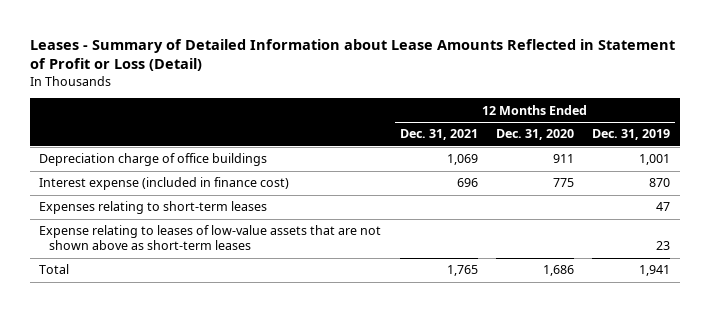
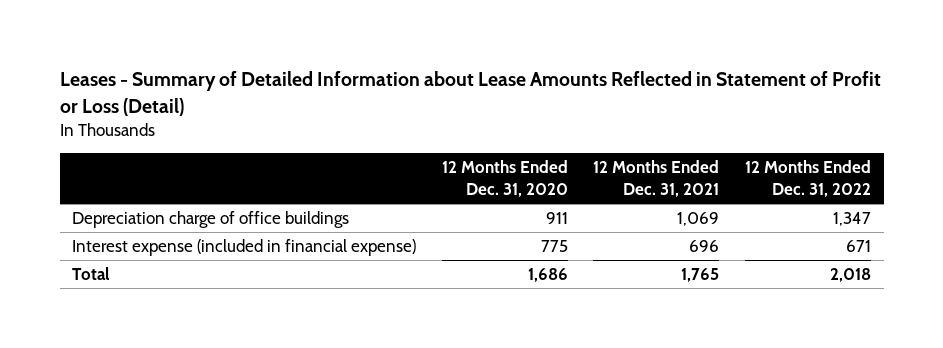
- | 12 Months Ended Dec. 31, 2021 | 12 Months Ended Dec. 31, 2020 | 12 Months Ended Dec. 31, 2019
+ | 12 Months Ended Dec. 31, 2020 | 12 Months Ended Dec. 31, 2021 | 12 Months Ended Dec. 31, 2022
- Interest expense (included in finance cost) | 696 | 775 | 870
- Expenses relating to short-term leases | | | 47
- Expense relating to leases of low-value assets that are not shown above as short-term leases | | | 23
+ Interest expense (included in financial expense) | 775 | 696 | 671

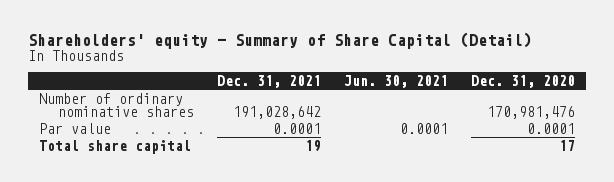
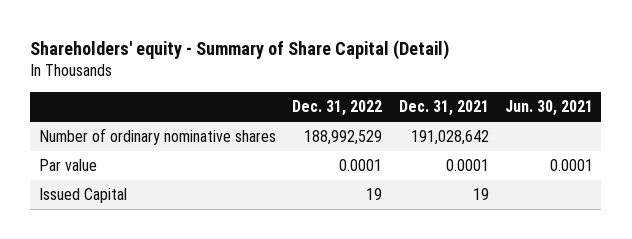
- | Dec. 31, 2021 | Jun. 30, 2021 | Dec. 31, 2020
+ | Dec. 31, 2022 | Dec. 31, 2021 | Jun. 30, 2021
- Total share capital | 19 | | 17
+ Issued Capital | 19 | 19 |

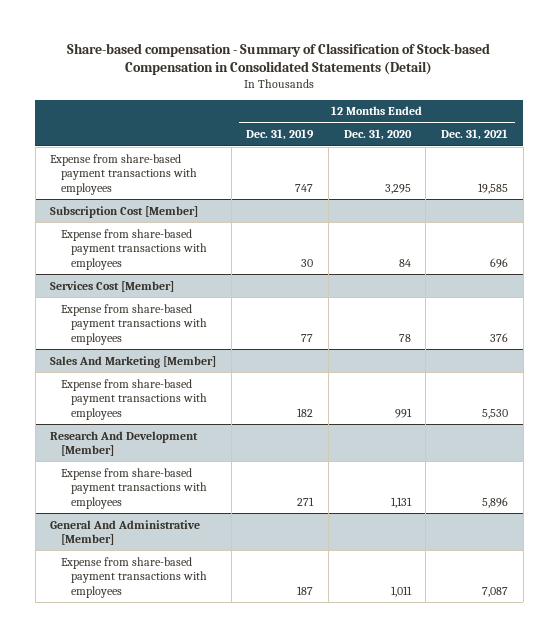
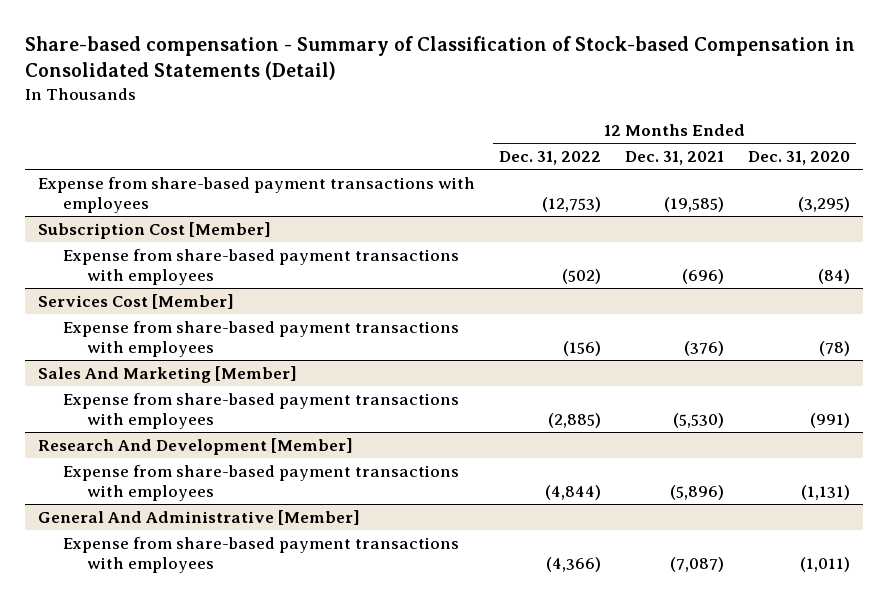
- | 12 Months Ended Dec. 31, 2019 | 12 Months Ended Dec. 31, 2020 | 12 Months Ended Dec. 31, 2021
+ | 12 Months Ended Dec. 31, 2022 | 12 Months Ended Dec. 31, 2021 | 12 Months Ended Dec. 31, 2020
- Expense from share-based payment transactions with employees | 747 | 3,295 | 19,585
+ Expense from share-based payment transactions with employees | (12,753) | (19,585) | (3,295)
@ Subscription Cost [Member]
- Expense from share-based payment transactions with employees | 30 | 84 | 696
+ Expense from share-based payment transactions with employees | (502) | (696) | (84)
@ Services Cost [Member]
- Expense from share-based payment transactions with employees | 77 | 78 | 376
+ Expense from share-based payment transactions with employees | (156) | (376) | (78)
@ Sales And Marketing [Member]
- Expense from share-based payment transactions with employees | 182 | 991 | 5,530
+ Expense from share-based payment transactions with employees | (2,885) | (5,530) | (991)
@ Research And Development [Member]
- Expense from share-based payment transactions with employees | 271 | 1,131 | 5,896
+ Expense from share-based payment transactions with employees | (4,844) | (5,896) | (1,131)
@ General And Administrative [Member]
- Expense from share-based payment transactions with employees | 187 | 1,011 | 7,087
+ Expense from share-based payment transactions with employees | (4,366) | (7,087) | (1,011)

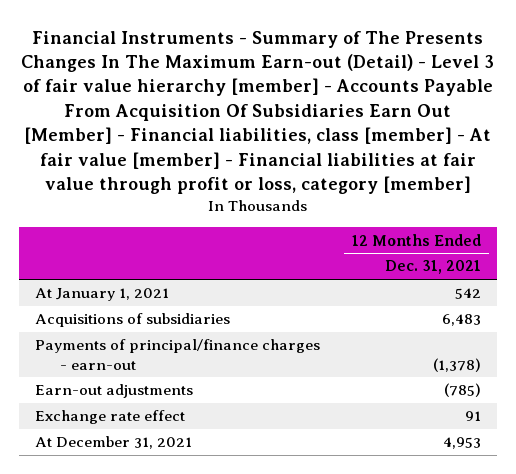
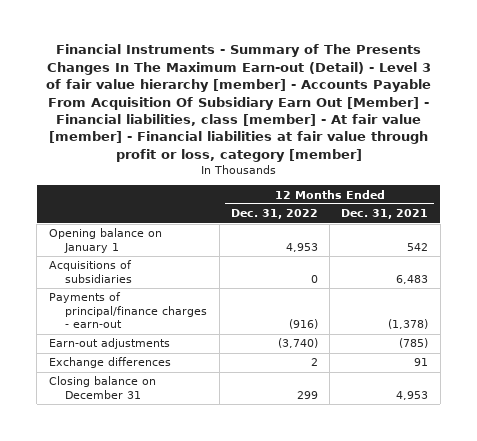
- Financial Instruments - Summary of The Presents Changes In The Maximum Earn-out (Detail) - Level 3 of fair value hierarchy [member] - Accounts Payable From Acquisition Of Subsidiaries Earn Out [Member] - Financial liabilities, class [member] - At fair value [member] - Financial liabilities at fair value through profit or loss, category [member]
+ Financial Instruments - Summary of The Presents Changes In The Maximum Earn-out (Detail) - Level 3 of fair value hierarchy [member] - Accounts Payable From Acquisition Of Subsidiary Earn Out [Member] - Financial liabilities, class [member] - At fair value [member] - Financial liabilities at fair value through profit or loss, category [member]
- | 12 Months Ended Dec. 31, 2021
+ | 12 Months Ended Dec. 31, 2022 | 12 Months Ended Dec. 31, 2021
- At January 1, 2021 | 542
+ Opening balance on January 1 | 4,953 | 542
- Exchange rate effect | 91
- At December 31, 2021 | 4,953
+ Exchange differences | 2 | 91
+ Closing balance on December 31 | 299 | 4,953

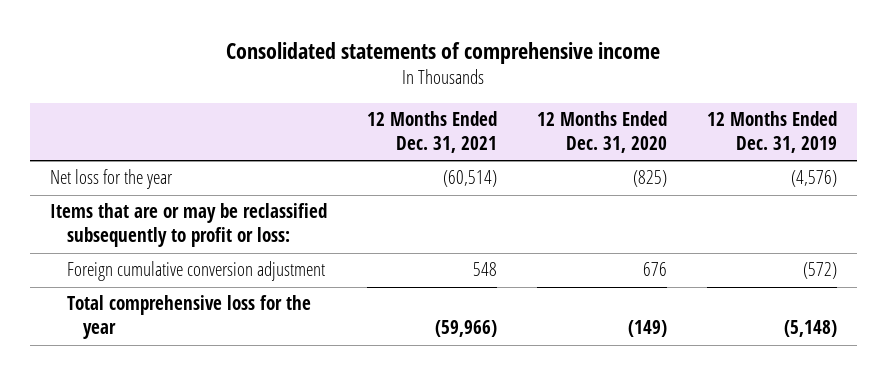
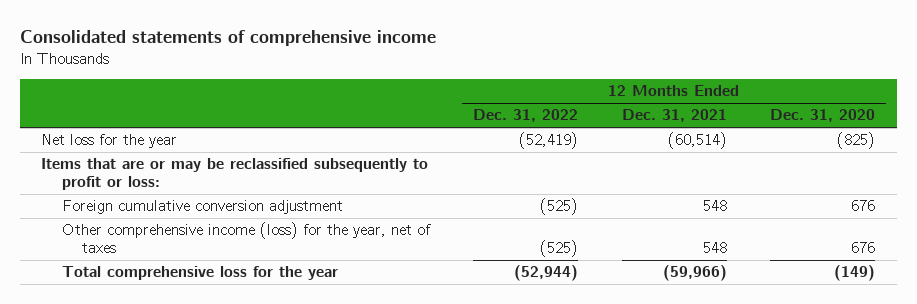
- | 12 Months Ended Dec. 31, 2021 | 12 Months Ended Dec. 31, 2020 | 12 Months Ended Dec. 31, 2019
+ | 12 Months Ended Dec. 31, 2022 | 12 Months Ended Dec. 31, 2021 | 12 Months Ended Dec. 31, 2020
+ Other comprehensive income (loss) for the year, net of taxes | (525) | 548 | 676

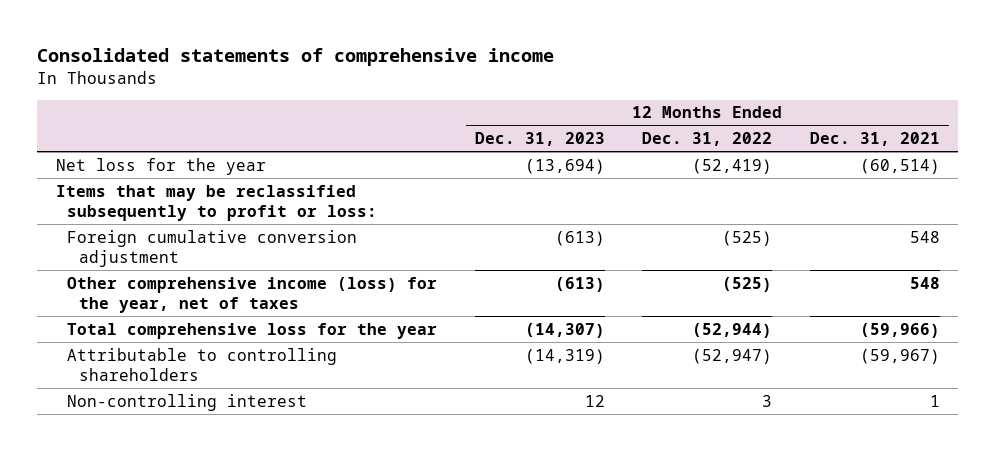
- | 12 Months Ended Dec. 31, 2022 | 12 Months Ended Dec. 31, 2021 | 12 Months Ended Dec. 31, 2020
+ | 12 Months Ended Dec. 31, 2023 | 12 Months Ended Dec. 31, 2022 | 12 Months Ended Dec. 31, 2021
- Items that are or may be reclassified subsequently to profit or loss:
+ Items that may be reclassified subsequently to profit or loss:
+ Attributable to controlling shareholders | (14,319) | (52,947) | (59,967)
+ Non-controlling interest | 12 | 3 | 1

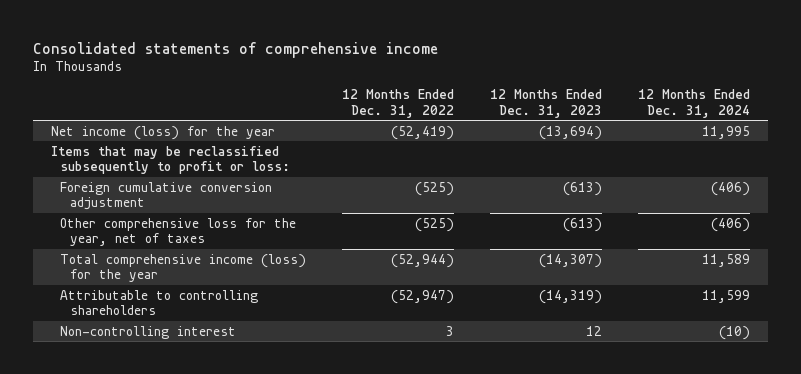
- | 12 Months Ended Dec. 31, 2023 | 12 Months Ended Dec. 31, 2022 | 12 Months Ended Dec. 31, 2021
+ | 12 Months Ended Dec. 31, 2022 | 12 Months Ended Dec. 31, 2023 | 12 Months Ended Dec. 31, 2024
- Net loss for the year | (13,694) | (52,419) | (60,514)
+ Net income (loss) for the year | (52,419) | (13,694) | 11,995
- Other comprehensive income (loss) for the year, net of taxes | (613) | (525) | 548
- Total comprehensive loss for the year | (14,307) | (52,944) | (59,966)
+ Other comprehensive loss for the year, net of taxes | (525) | (613) | (406)
+ Total comprehensive income (loss) for the year | (52,944) | (14,307) | 11,589

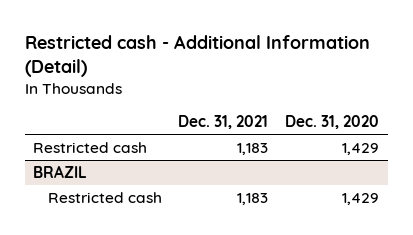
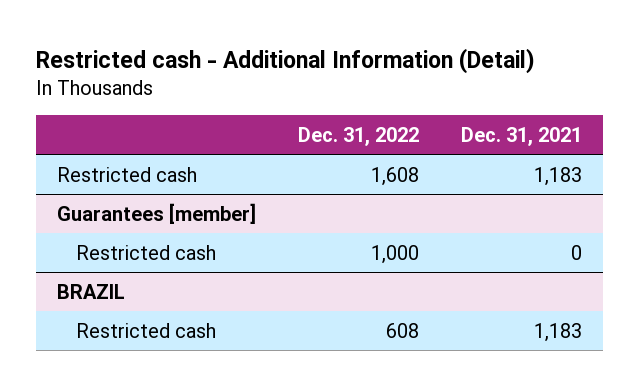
- | Dec. 31, 2021 | Dec. 31, 2020
+ | Dec. 31, 2022 | Dec. 31, 2021
+ Guarantees [member]
+ Restricted cash | 1,000 | 0

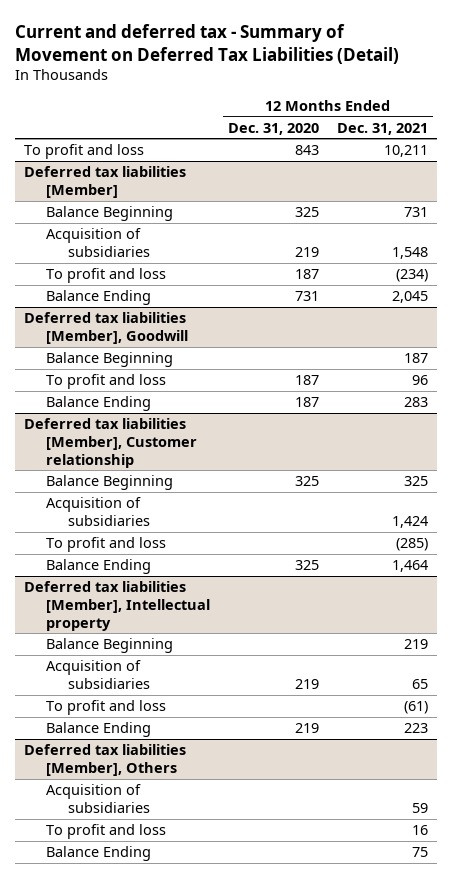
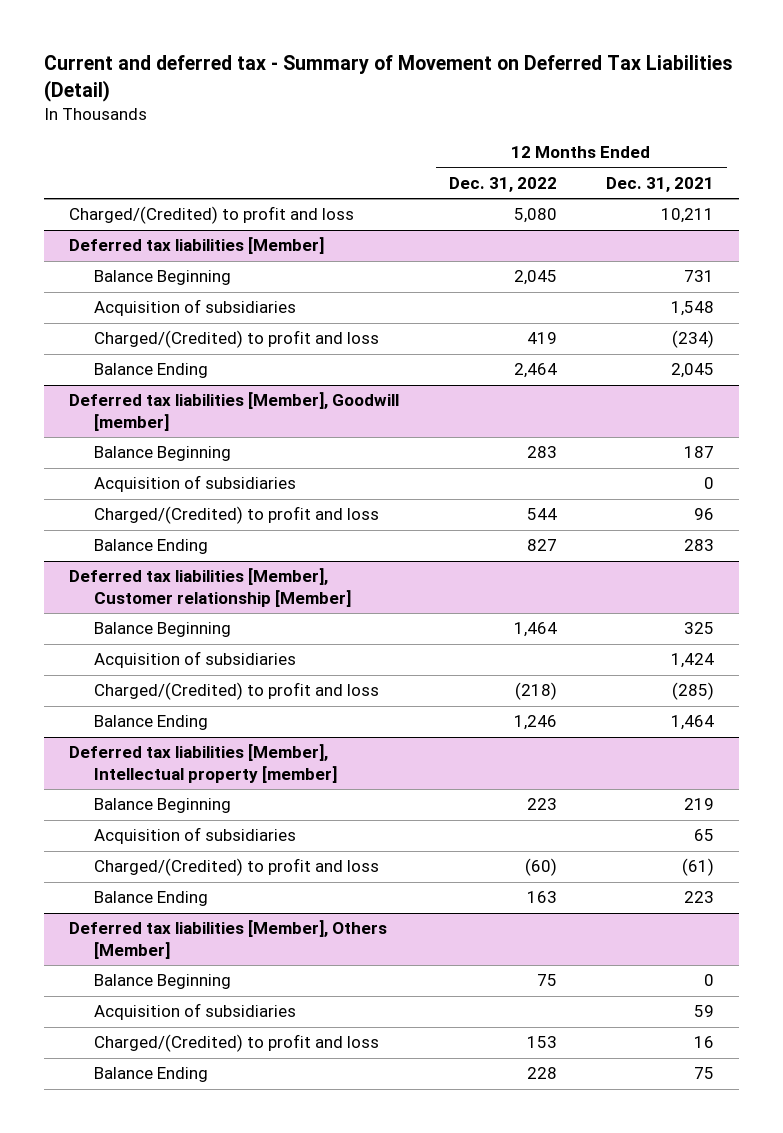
- | 12 Months Ended Dec. 31, 2020 | 12 Months Ended Dec. 31, 2021
+ | 12 Months Ended Dec. 31, 2022 | 12 Months Ended Dec. 31, 2021
- To profit and loss | 843 | 10,211
+ Charged/(Credited) to profit and loss | 5,080 | 10,211
@ Deferred tax liabilities [Member]
- To profit and loss | 187 | (234)
+ Charged/(Credited) to profit and loss | 419 | (234)
- Deferred tax liabilities [Member], Goodwill
+ Deferred tax liabilities [Member], Goodwill [member]
- To profit and loss | 187 | 96
+ Acquisition of subsidiaries | | 0
+ Charged/(Credited) to profit and loss | 544 | 96
- Deferred tax liabilities [Member], Customer relationship
+ Deferred tax liabilities [Member], Customer relationship [Member]
- To profit and loss | | (285)
+ Charged/(Credited) to profit and loss | (218) | (285)
- Deferred tax liabilities [Member], Intellectual property
+ Deferred tax liabilities [Member], Intellectual property [member]
- To profit and loss | | (61)
+ Charged/(Credited) to profit and loss | (60) | (61)
- Deferred tax liabilities [Member], Others
+ Deferred tax liabilities [Member], Others [Member]
+ Balance Beginning | 75 | 0
- To profit and loss | | 16
+ Charged/(Credited) to profit and loss | 153 | 16

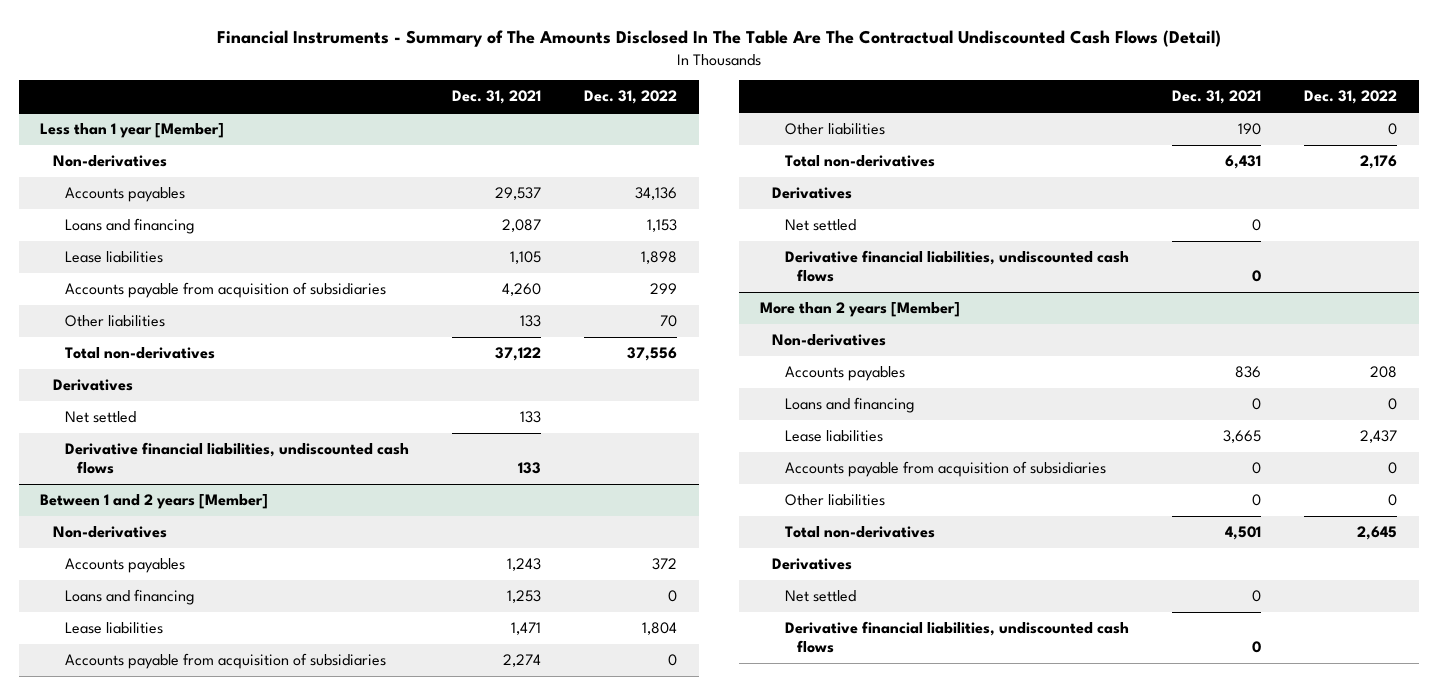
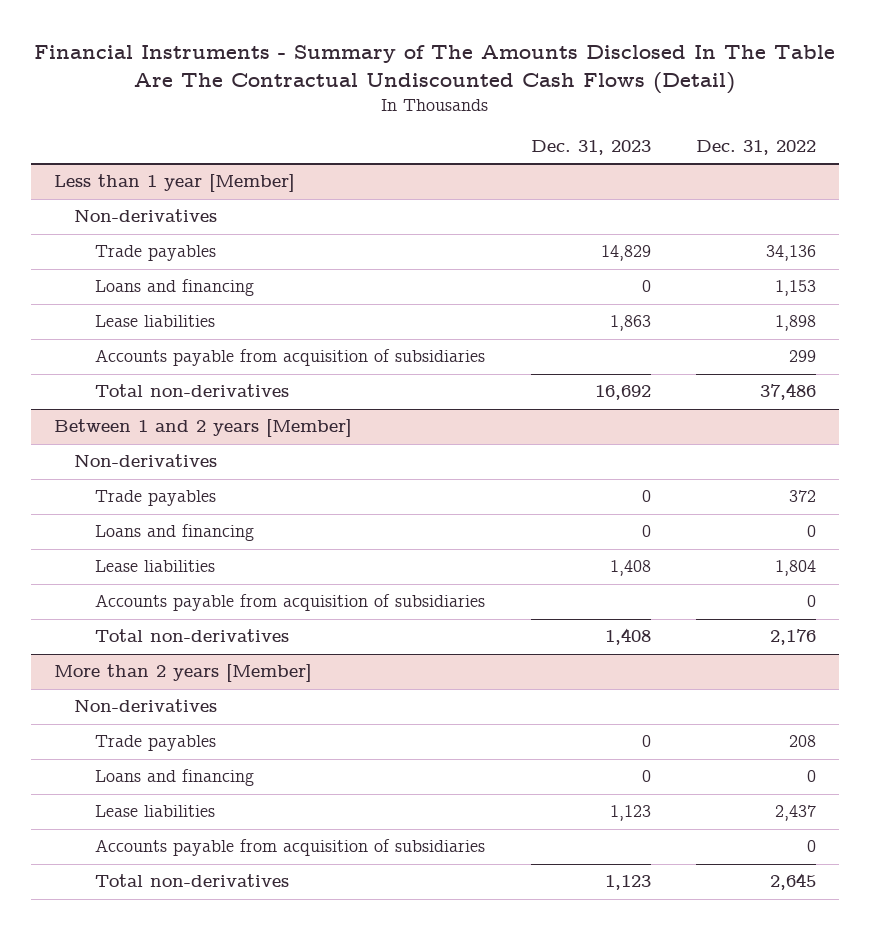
- | Dec. 31, 2021 | Dec. 31, 2022
+ | Dec. 31, 2023 | Dec. 31, 2022
@ Less than 1 year [Member]
- Accounts payables | 29,537 | 34,136
+ Trade payables | 14,829 | 34,136
- Other liabilities | 133 | 70
- Total non-derivatives | 37,122 | 37,556
- Derivatives
- Net settled | 133 |
- Derivative financial liabilities, undiscounted cash flows | 133 |
+ Total non-derivatives | 16,692 | 37,486
@ Between 1 and 2 years [Member]
- Accounts payables | 1,243 | 372
+ Trade payables | 0 | 372
- Other liabilities | 190 | 0
- Derivatives
- Net settled | 0 |
- Derivative financial liabilities, undiscounted cash flows | 0 |
@ More than 2 years [Member]
- Accounts payables | 836 | 208
+ Trade payables | 0 | 208
- Other liabilities | 0 | 0
- Derivatives
- Net settled | 0 |
- Derivative financial liabilities, undiscounted cash flows | 0 |

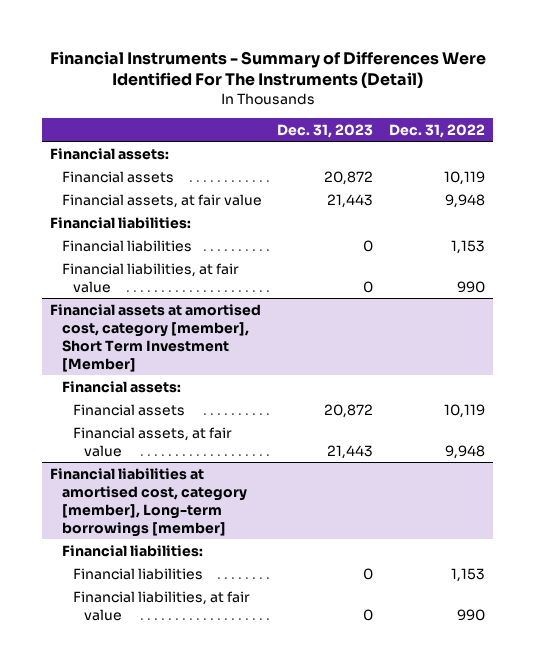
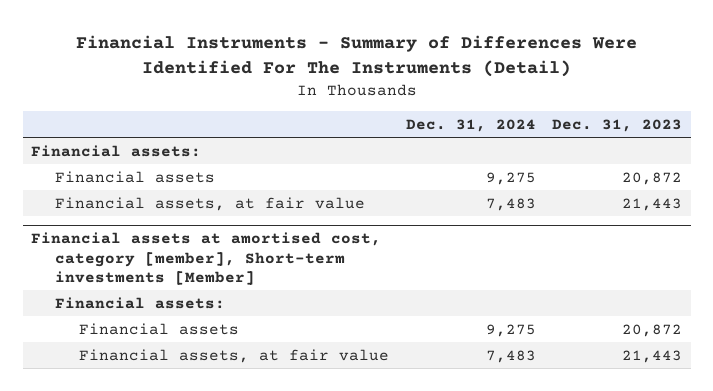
- | Dec. 31, 2023 | Dec. 31, 2022
+ | Dec. 31, 2024 | Dec. 31, 2023
- Financial liabilities:
- Financial liabilities | 0 | 1,153
- Financial liabilities, at fair value | 0 | 990
- Financial assets at amortised cost, category [member], Short Term Investment [Member]
+ Financial assets at amortised cost, category [member], Short-term investments [Member]
- Financial liabilities at amortised cost, category [member], Long-term borrowings [member]
- Financial liabilities:
- Financial liabilities | 0 | 1,153
- Financial liabilities, at fair value | 0 | 990

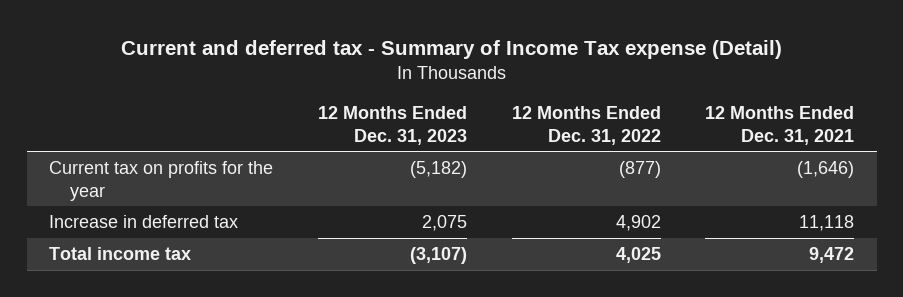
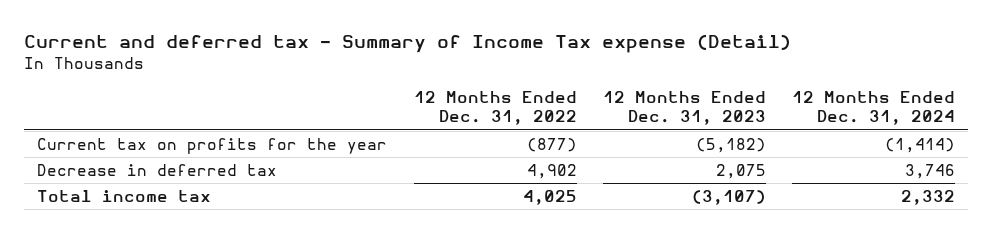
- | 12 Months Ended Dec. 31, 2023 | 12 Months Ended Dec. 31, 2022 | 12 Months Ended Dec. 31, 2021
+ | 12 Months Ended Dec. 31, 2022 | 12 Months Ended Dec. 31, 2023 | 12 Months Ended Dec. 31, 2024
- Increase in deferred tax | 2,075 | 4,902 | 11,118
+ Decrease in deferred tax | 4,902 | 2,075 | 3,746

